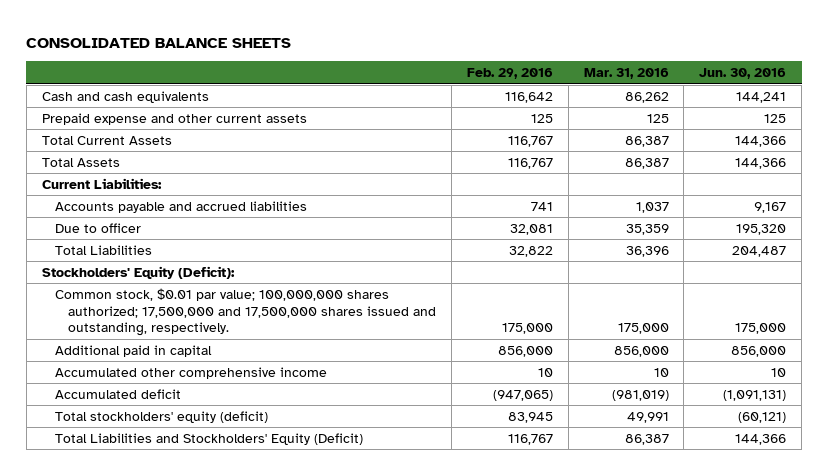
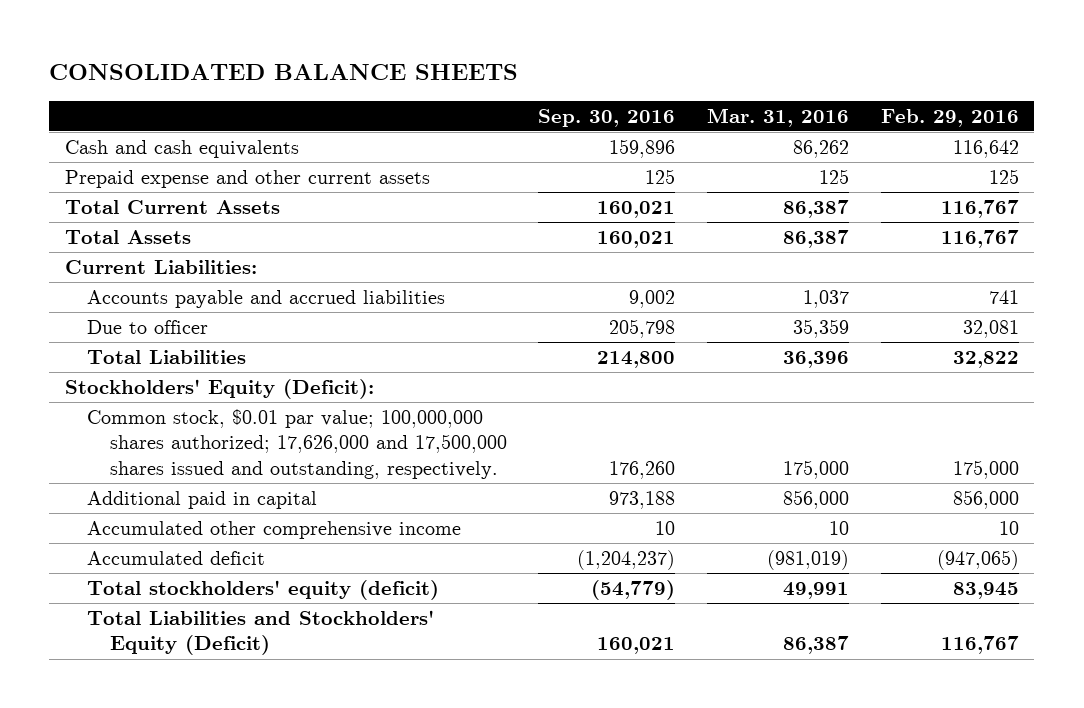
- | Feb. 29, 2016 | Mar. 31, 2016 | Jun. 30, 2016
+ | Sep. 30, 2016 | Mar. 31, 2016 | Feb. 29, 2016
- Common stock, $0.01 par value; 100,000,000 shares authorized; 17,500,000 and 17,500,000 shares issued and outstanding, respectively. | 175,000 | 175,000 | 175,000
+ Common stock, $0.01 par value; 100,000,000 shares authorized; 17,626,000 and 17,500,000 shares issued and outstanding, respectively. | 176,260 | 175,000 | 175,000

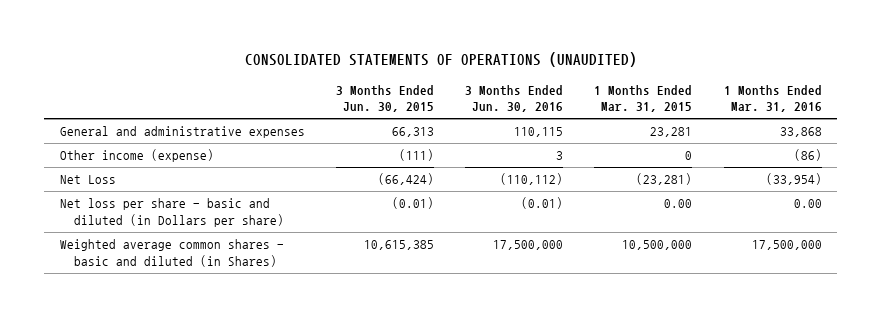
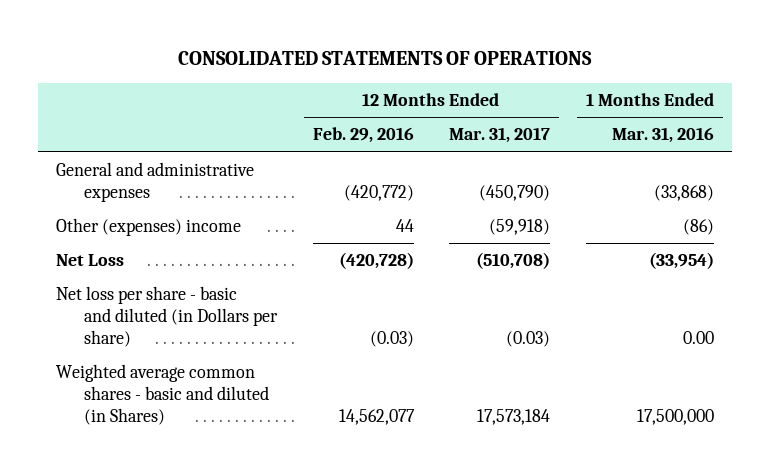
- CONSOLIDATED STATEMENTS OF OPERATIONS (UNAUDITED)
+ CONSOLIDATED STATEMENTS OF OPERATIONS
- | 3 Months Ended Jun. 30, 2015 | 3 Months Ended Jun. 30, 2016 | 1 Months Ended Mar. 31, 2015 | 1 Months Ended Mar. 31, 2016
+ | 12 Months Ended Feb. 29, 2016 | 12 Months Ended Mar. 31, 2017 | 1 Months Ended Mar. 31, 2016
- General and administrative expenses | 66,313 | 110,115 | 23,281 | 33,868
- Other income (expense) | (111) | 3 | 0 | (86)
+ General and administrative expenses | (420,772) | (450,790) | (33,868)
+ Other (expenses) income | 44 | (59,918) | (86)

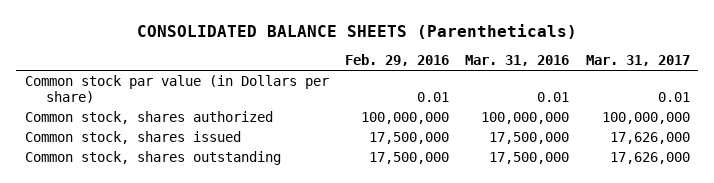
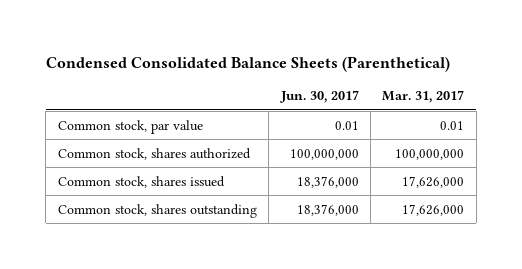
- CONSOLIDATED BALANCE SHEETS (Parentheticals)
+ Condensed Consolidated Balance Sheets (Parenthetical)
- | Feb. 29, 2016 | Mar. 31, 2016 | Mar. 31, 2017
+ | Jun. 30, 2017 | Mar. 31, 2017
- Common stock par value (in Dollars per share) | 0.01 | 0.01 | 0.01
+ Common stock, par value | 0.01 | 0.01

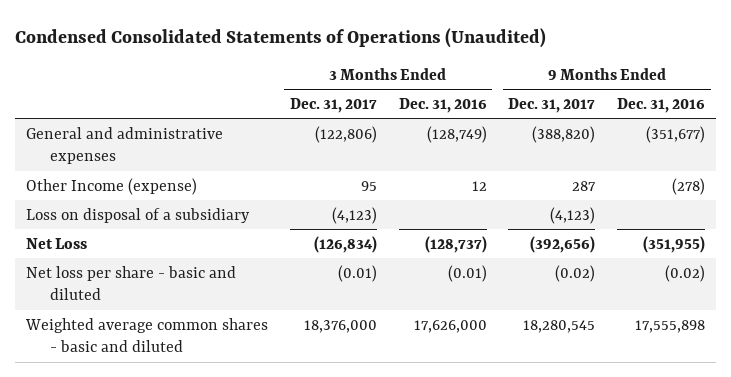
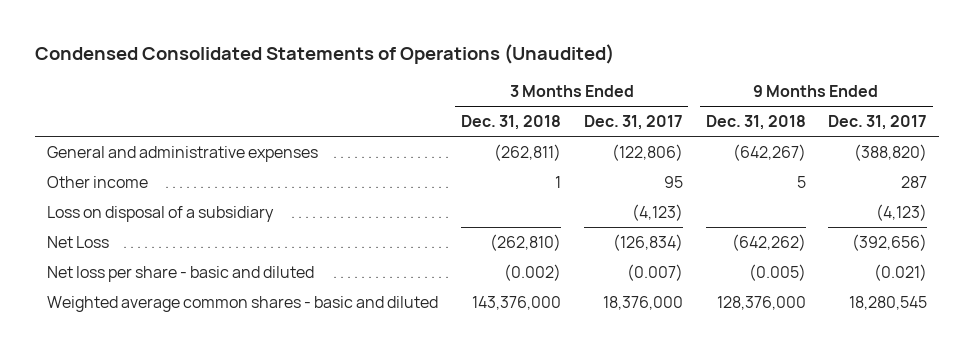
- | 3 Months Ended Dec. 31, 2017 | 3 Months Ended Dec. 31, 2016 | 9 Months Ended Dec. 31, 2017 | 9 Months Ended Dec. 31, 2016
+ | 3 Months Ended Dec. 31, 2018 | 3 Months Ended Dec. 31, 2017 | 9 Months Ended Dec. 31, 2018 | 9 Months Ended Dec. 31, 2017
- Other Income (expense) | 95 | 12 | 287 | (278)
+ Other income | 1 | 95 | 5 | 287
- Net loss per share - basic and diluted | (0.01) | (0.01) | (0.02) | (0.02)
+ Net loss per share - basic and diluted | (0.002) | (0.007) | (0.005) | (0.021)

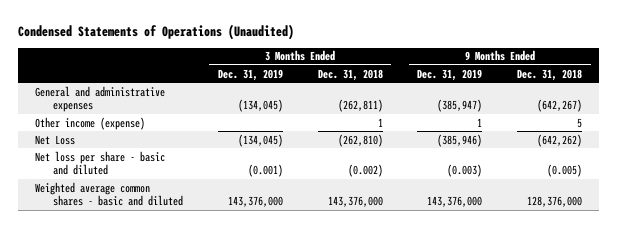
- Condensed Consolidated Statements of Operations (Unaudited)
+ Condensed Statements of Operations (Unaudited)
- | 3 Months Ended Dec. 31, 2018 | 3 Months Ended Dec. 31, 2017 | 9 Months Ended Dec. 31, 2018 | 9 Months Ended Dec. 31, 2017
+ | 3 Months Ended Dec. 31, 2019 | 3 Months Ended Dec. 31, 2018 | 9 Months Ended Dec. 31, 2019 | 9 Months Ended Dec. 31, 2018
- Other income | 1 | 95 | 5 | 287
- Loss on disposal of a subsidiary | | (4,123) | | (4,123)
+ Other income (expense) | | 1 | 1 | 5

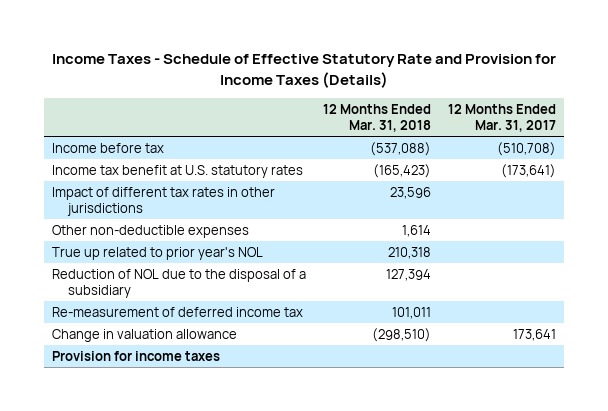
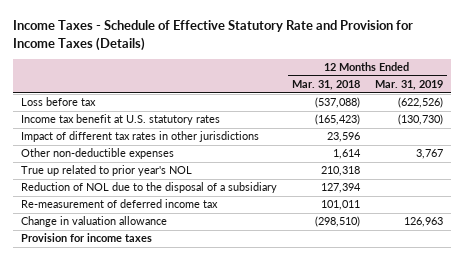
- | 12 Months Ended Mar. 31, 2018 | 12 Months Ended Mar. 31, 2017
+ | 12 Months Ended Mar. 31, 2018 | 12 Months Ended Mar. 31, 2019
- Income before tax | (537,088) | (510,708)
+ Loss before tax | (537,088) | (622,526)

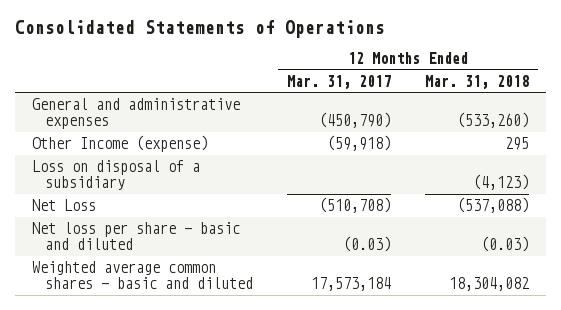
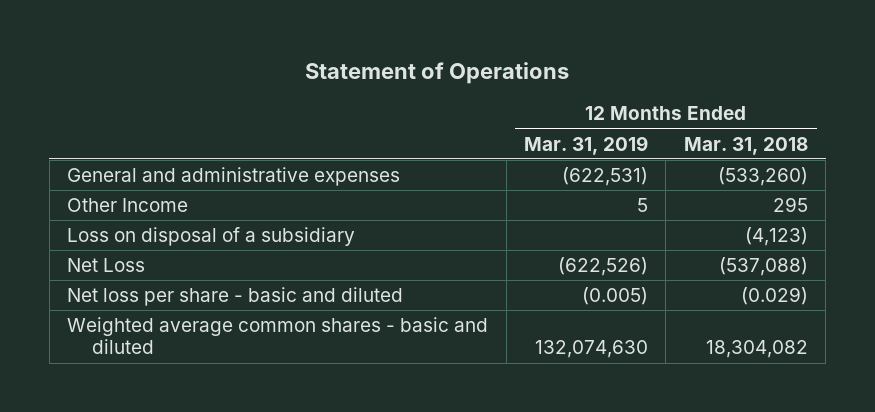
- Consolidated Statements of Operations
+ Statement of Operations
- | 12 Months Ended Mar. 31, 2017 | 12 Months Ended Mar. 31, 2018
+ | 12 Months Ended Mar. 31, 2019 | 12 Months Ended Mar. 31, 2018
- Other Income (expense) | (59,918) | 295
+ Other Income | 5 | 295
- Net loss per share - basic and diluted | (0.03) | (0.03)
+ Net loss per share - basic and diluted | (0.005) | (0.029)

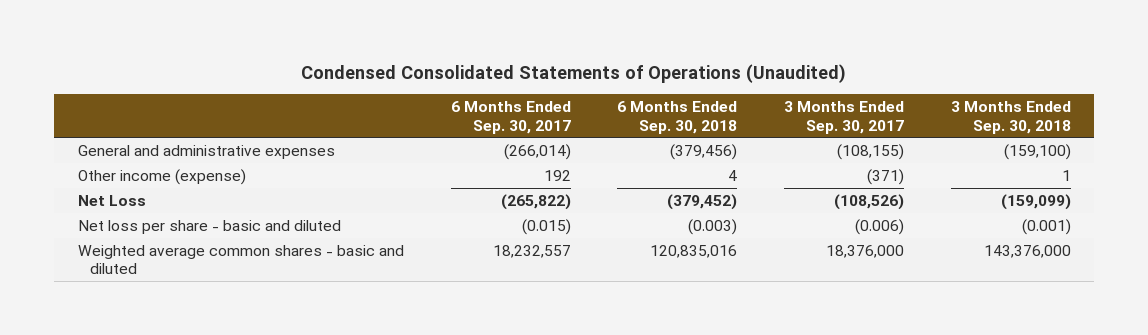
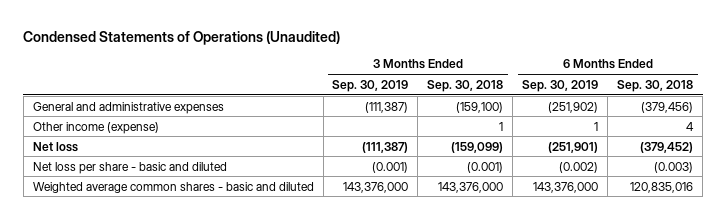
- Condensed Consolidated Statements of Operations (Unaudited)
+ Condensed Statements of Operations (Unaudited)
- | 6 Months Ended Sep. 30, 2017 | 6 Months Ended Sep. 30, 2018 | 3 Months Ended Sep. 30, 2017 | 3 Months Ended Sep. 30, 2018
+ | 3 Months Ended Sep. 30, 2019 | 3 Months Ended Sep. 30, 2018 | 6 Months Ended Sep. 30, 2019 | 6 Months Ended Sep. 30, 2018
- Net Loss | (265,822) | (379,452) | (108,526) | (159,099)
+ Net loss | (111,387) | (159,099) | (251,901) | (379,452)

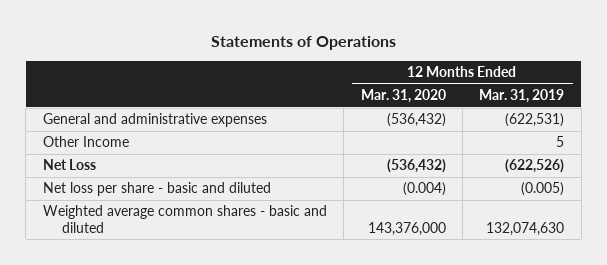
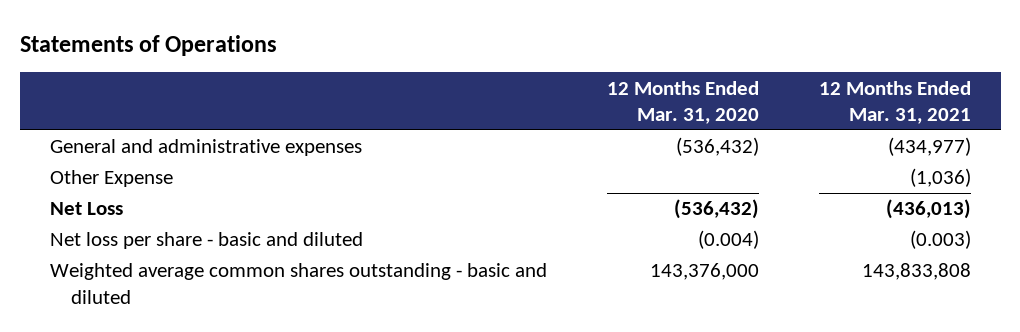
- | 12 Months Ended Mar. 31, 2020 | 12 Months Ended Mar. 31, 2019
+ | 12 Months Ended Mar. 31, 2020 | 12 Months Ended Mar. 31, 2021
- Other Income | | 5
+ Other Expense | | (1,036)
- Weighted average common shares - basic and diluted | 143,376,000 | 132,074,630
+ Weighted average common shares outstanding - basic and diluted | 143,376,000 | 143,833,808

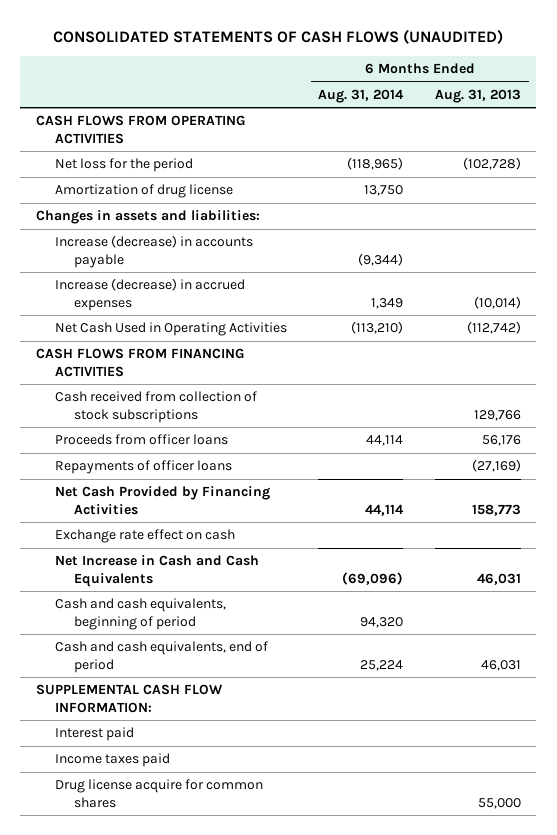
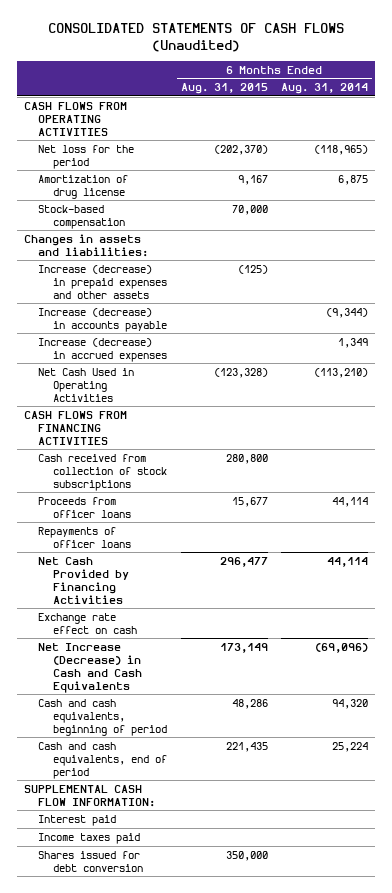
- CONSOLIDATED STATEMENTS OF CASH FLOWS (UNAUDITED)
+ CONSOLIDATED STATEMENTS OF CASH FLOWS (Unaudited)
- | 6 Months Ended Aug. 31, 2014 | 6 Months Ended Aug. 31, 2013
+ | 6 Months Ended Aug. 31, 2015 | 6 Months Ended Aug. 31, 2014
- Amortization of drug license | 13,750 |
+ Amortization of drug license | 9,167 | 6,875
+ Stock-based compensation | 70,000 |
+ Increase (decrease) in prepaid expenses and other assets | (125) |
- Net Increase in Cash and Cash Equivalents | (69,096) | 46,031
+ Net Increase (Decrease) in Cash and Cash Equivalents | 173,149 | (69,096)
- Drug license acquire for common shares | | 55,000
+ Shares issued for debt conversion | 350,000 |

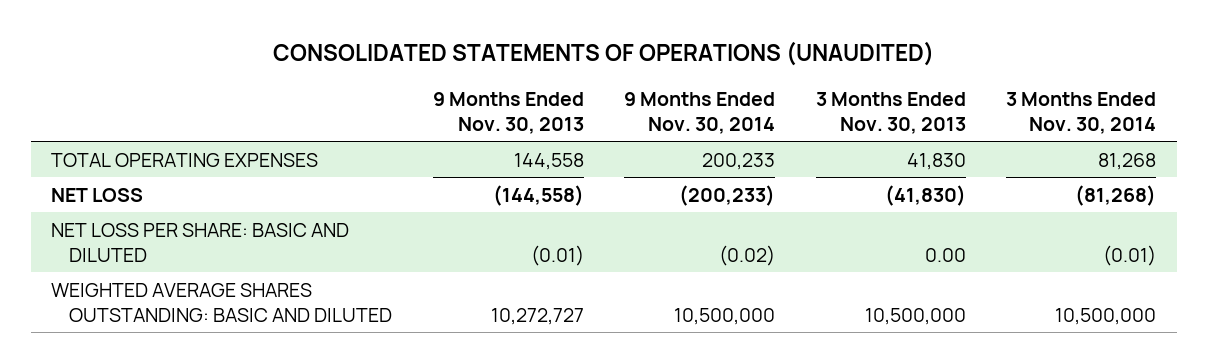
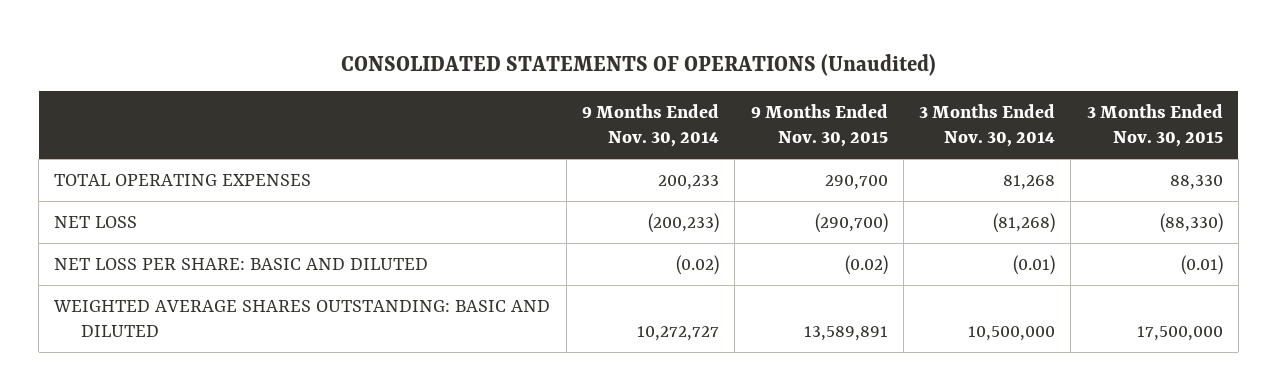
- CONSOLIDATED STATEMENTS OF OPERATIONS (UNAUDITED)
+ CONSOLIDATED STATEMENTS OF OPERATIONS (Unaudited)
- | 9 Months Ended Nov. 30, 2013 | 9 Months Ended Nov. 30, 2014 | 3 Months Ended Nov. 30, 2013 | 3 Months Ended Nov. 30, 2014
+ | 9 Months Ended Nov. 30, 2014 | 9 Months Ended Nov. 30, 2015 | 3 Months Ended Nov. 30, 2014 | 3 Months Ended Nov. 30, 2015
- WEIGHTED AVERAGE SHARES OUTSTANDING: BASIC AND DILUTED | 10,272,727 | 10,500,000 | 10,500,000 | 10,500,000
+ WEIGHTED AVERAGE SHARES OUTSTANDING: BASIC AND DILUTED | 10,272,727 | 13,589,891 | 10,500,000 | 17,500,000

